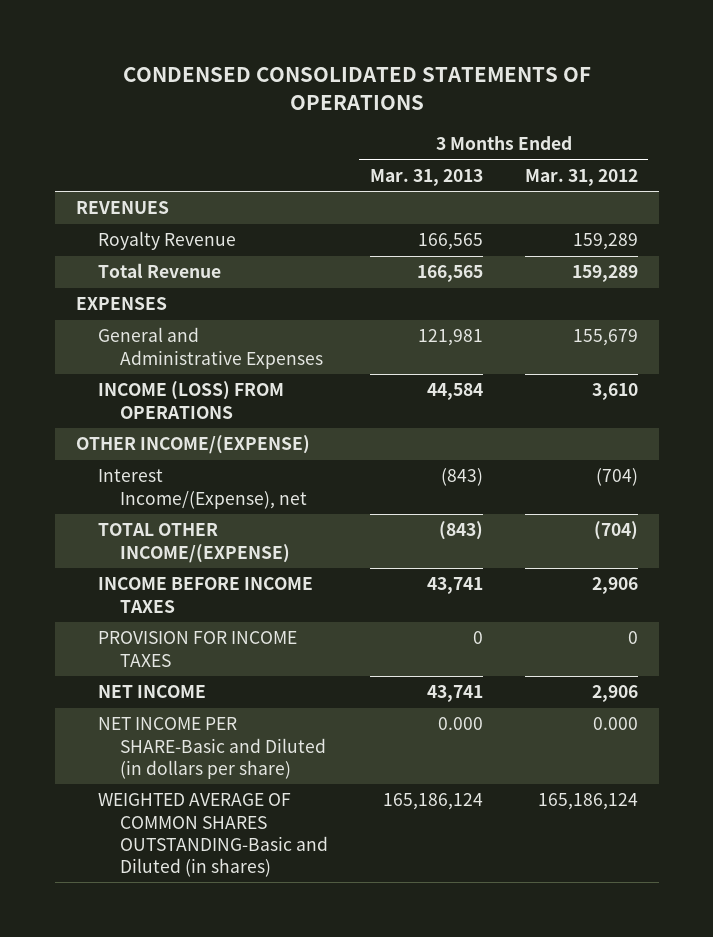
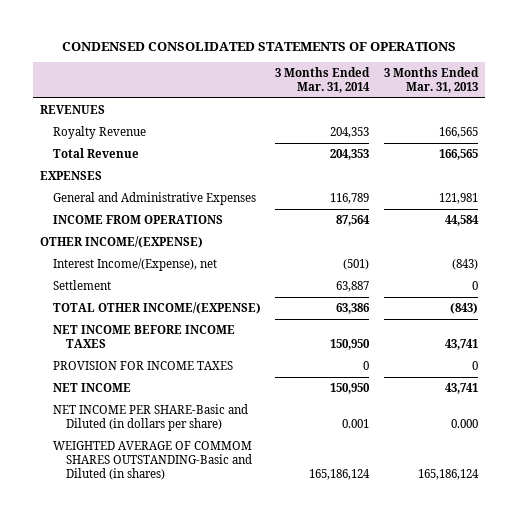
- | 3 Months Ended Mar. 31, 2013 | 3 Months Ended Mar. 31, 2012
+ | 3 Months Ended Mar. 31, 2014 | 3 Months Ended Mar. 31, 2013
- INCOME (LOSS) FROM OPERATIONS | 44,584 | 3,610
+ INCOME FROM OPERATIONS | 87,564 | 44,584
+ Settlement | 63,887 | 0
- INCOME BEFORE INCOME TAXES | 43,741 | 2,906
+ NET INCOME BEFORE INCOME TAXES | 150,950 | 43,741
- WEIGHTED AVERAGE OF COMMON SHARES OUTSTANDING-Basic and Diluted (in shares) | 165,186,124 | 165,186,124
+ WEIGHTED AVERAGE OF COMMOM SHARES OUTSTANDING-Basic and Diluted (in shares) | 165,186,124 | 165,186,124

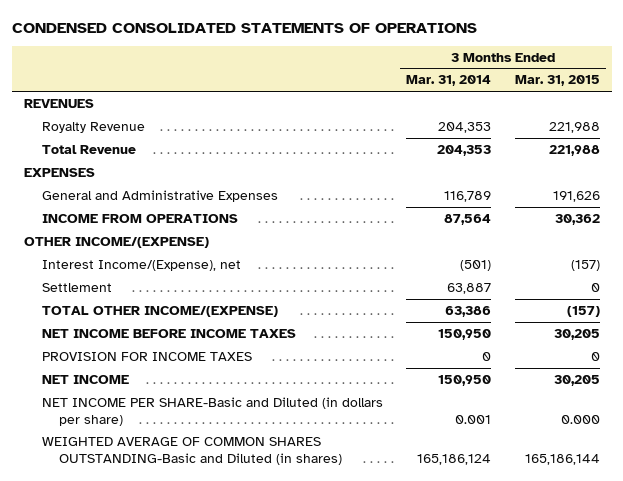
- | 3 Months Ended Mar. 31, 2014 | 3 Months Ended Mar. 31, 2013
+ | 3 Months Ended Mar. 31, 2014 | 3 Months Ended Mar. 31, 2015
- WEIGHTED AVERAGE OF COMMOM SHARES OUTSTANDING-Basic and Diluted (in shares) | 165,186,124 | 165,186,124
+ WEIGHTED AVERAGE OF COMMON SHARES OUTSTANDING-Basic and Diluted (in shares) | 165,186,124 | 165,186,144

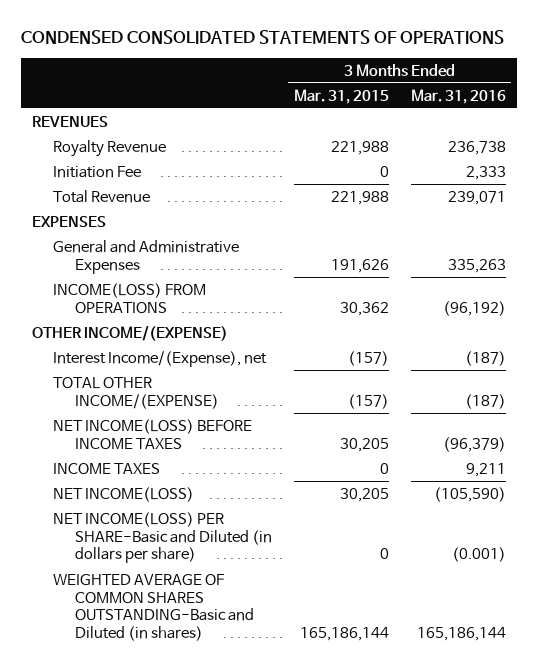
- | 3 Months Ended Mar. 31, 2014 | 3 Months Ended Mar. 31, 2015
+ | 3 Months Ended Mar. 31, 2015 | 3 Months Ended Mar. 31, 2016
+ Initiation Fee | 0 | 2,333
- INCOME FROM OPERATIONS | 87,564 | 30,362
+ INCOME(LOSS) FROM OPERATIONS | 30,362 | (96,192)
- Settlement | 63,887 | 0
- NET INCOME BEFORE INCOME TAXES | 150,950 | 30,205
- PROVISION FOR INCOME TAXES | 0 | 0
- NET INCOME | 150,950 | 30,205
- NET INCOME PER SHARE-Basic and Diluted (in dollars per share) | 0.001 | 0.000
+ NET INCOME(LOSS) BEFORE INCOME TAXES | 30,205 | (96,379)
+ INCOME TAXES | 0 | 9,211
+ NET INCOME(LOSS) | 30,205 | (105,590)
+ NET INCOME(LOSS) PER SHARE-Basic and Diluted (in dollars per share) | 0 | (0.001)

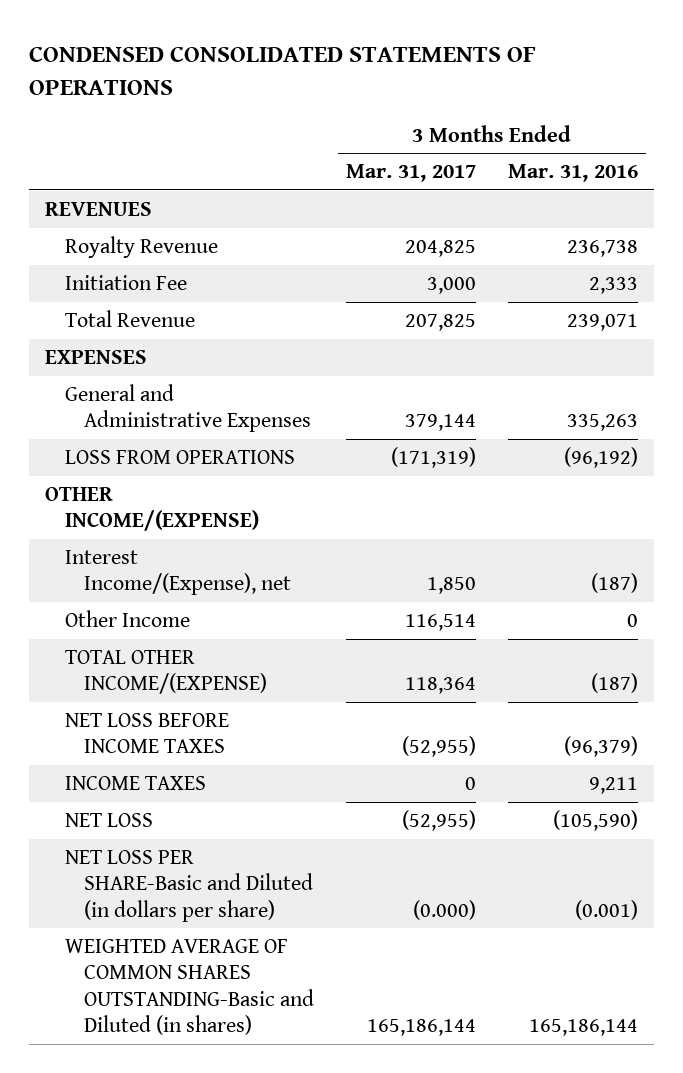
- | 3 Months Ended Mar. 31, 2015 | 3 Months Ended Mar. 31, 2016
+ | 3 Months Ended Mar. 31, 2017 | 3 Months Ended Mar. 31, 2016
- INCOME(LOSS) FROM OPERATIONS | 30,362 | (96,192)
+ LOSS FROM OPERATIONS | (171,319) | (96,192)
+ Other Income | 116,514 | 0
- NET INCOME(LOSS) BEFORE INCOME TAXES | 30,205 | (96,379)
+ NET LOSS BEFORE INCOME TAXES | (52,955) | (96,379)
- NET INCOME(LOSS) | 30,205 | (105,590)
- NET INCOME(LOSS) PER SHARE-Basic and Diluted (in dollars per share) | 0 | (0.001)
+ NET LOSS | (52,955) | (105,590)
+ NET LOSS PER SHARE-Basic and Diluted (in dollars per share) | (0.000) | (0.001)

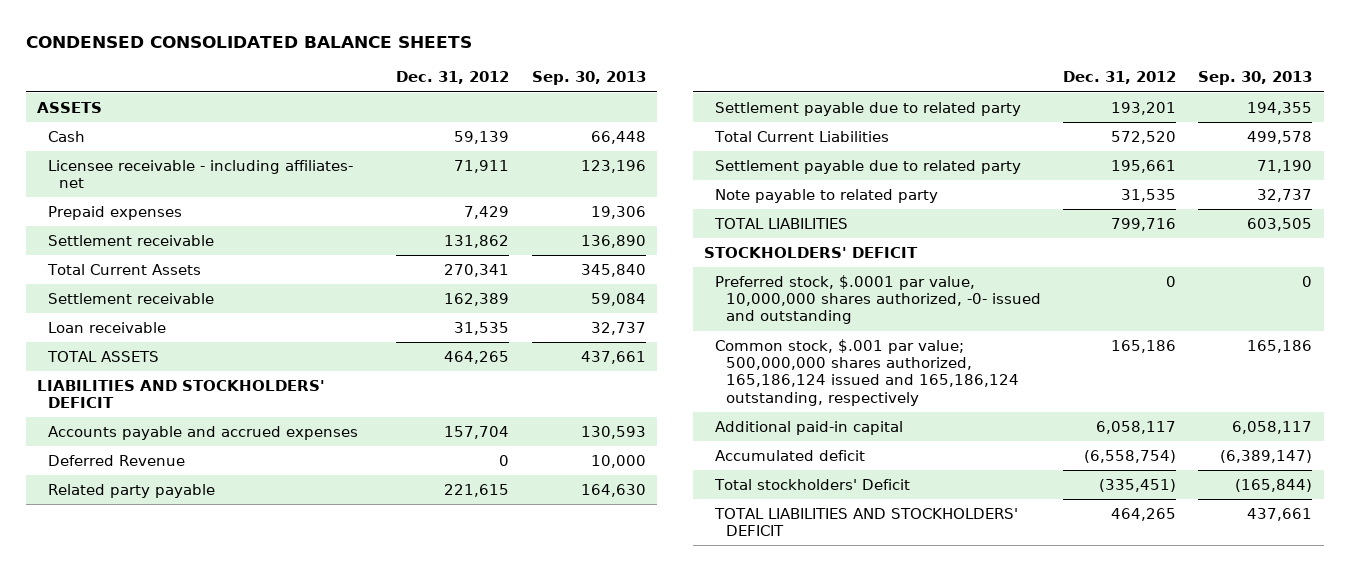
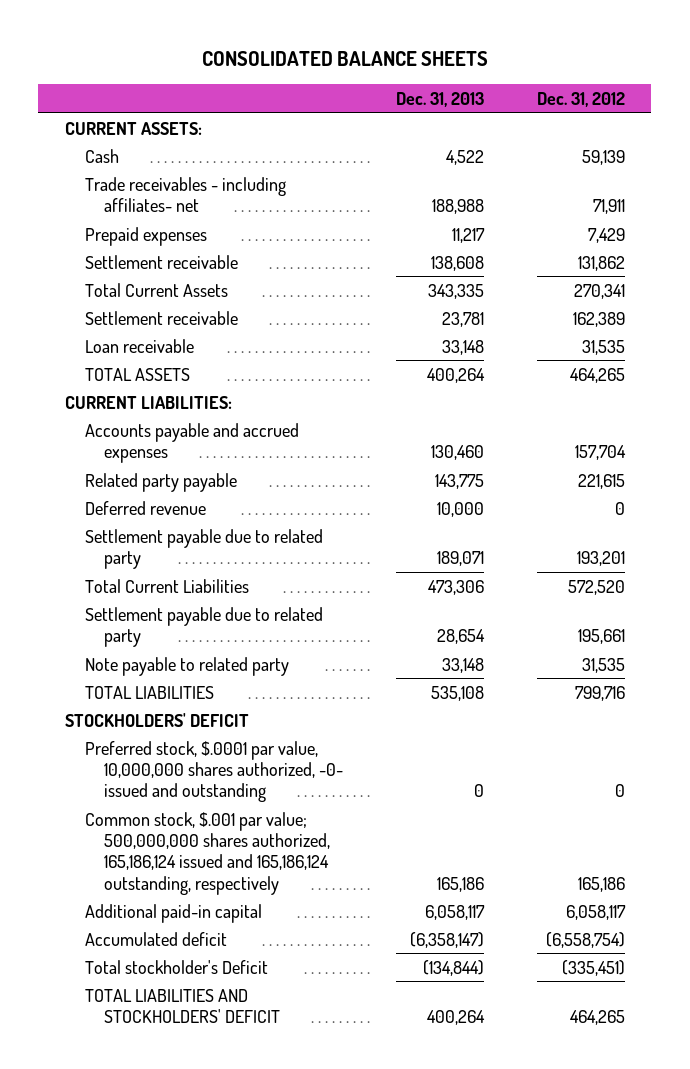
- CONDENSED CONSOLIDATED BALANCE SHEETS
+ CONSOLIDATED BALANCE SHEETS
- | Dec. 31, 2012 | Sep. 30, 2013
+ | Dec. 31, 2013 | Dec. 31, 2012
- ASSETS
+ CURRENT ASSETS:
- Licensee receivable - including affiliates- net | 71,911 | 123,196
+ Trade receivables - including affiliates- net | 188,988 | 71,911
- LIABILITIES AND STOCKHOLDERS' DEFICIT
+ CURRENT LIABILITIES:
- Deferred Revenue | 0 | 10,000
+ Deferred revenue | 10,000 | 0
- Total stockholders' Deficit | (335,451) | (165,844)
+ Total stockholder's Deficit | (134,844) | (335,451)

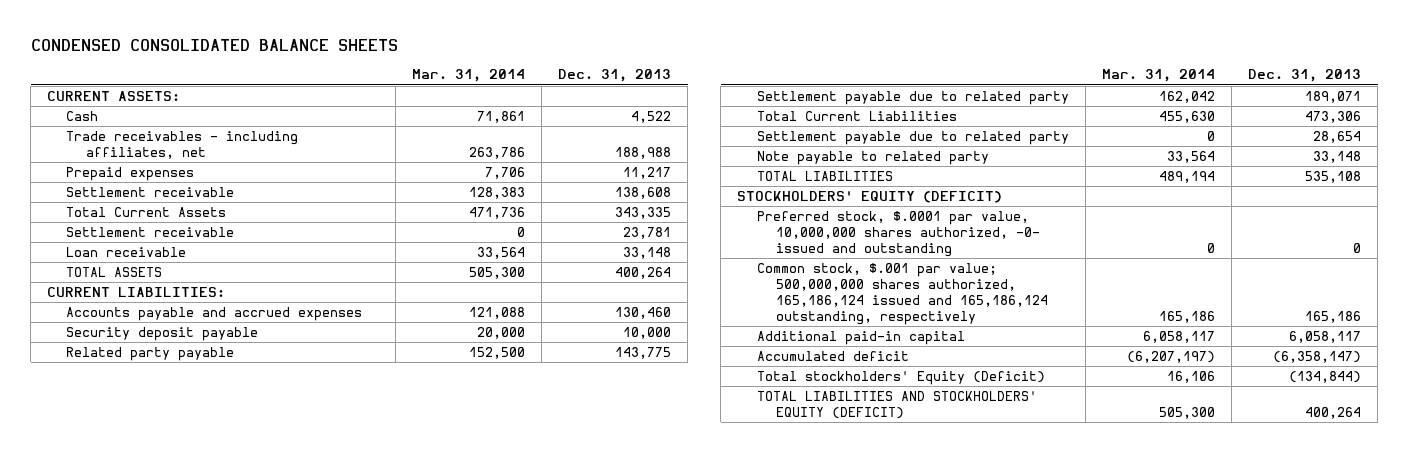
- CONSOLIDATED BALANCE SHEETS
+ CONDENSED CONSOLIDATED BALANCE SHEETS
- | Dec. 31, 2013 | Dec. 31, 2012
+ | Mar. 31, 2014 | Dec. 31, 2013
- Trade receivables - including affiliates- net | 188,988 | 71,911
+ Trade receivables - including affiliates, net | 263,786 | 188,988
+ Security deposit payable | 20,000 | 10,000
- Deferred revenue | 10,000 | 0
- STOCKHOLDERS' DEFICIT
+ STOCKHOLDERS' EQUITY (DEFICIT)
- Total stockholder's Deficit | (134,844) | (335,451)
- TOTAL LIABILITIES AND STOCKHOLDERS' DEFICIT | 400,264 | 464,265
+ Total stockholders' Equity (Deficit) | 16,106 | (134,844)
+ TOTAL LIABILITIES AND STOCKHOLDERS' EQUITY (DEFICIT) | 505,300 | 400,264

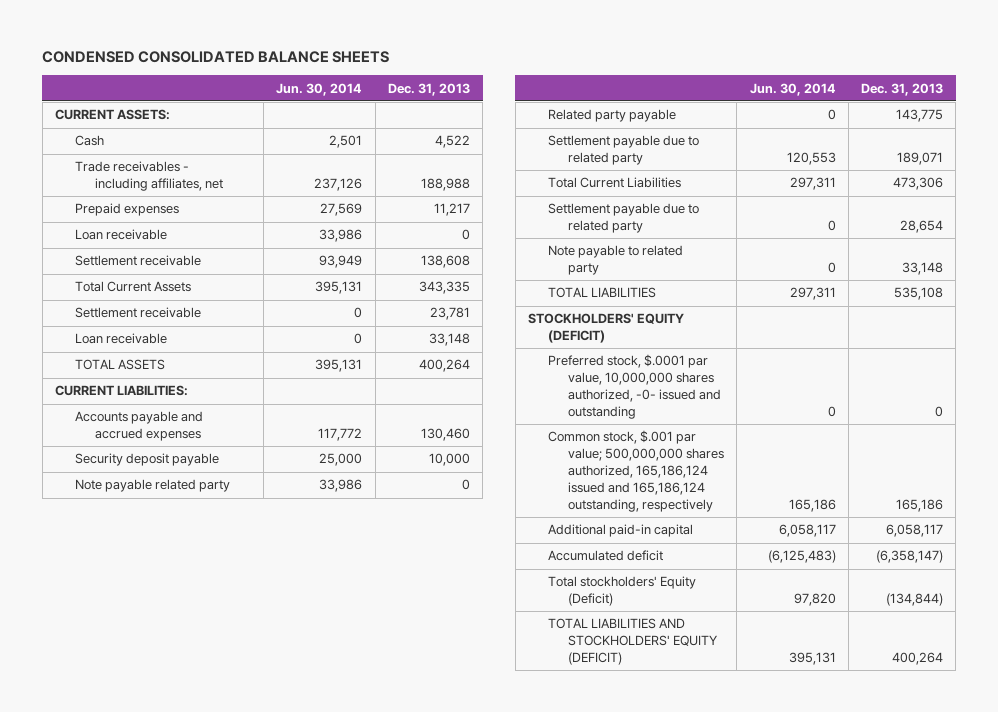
- | Mar. 31, 2014 | Dec. 31, 2013
+ | Jun. 30, 2014 | Dec. 31, 2013
+ Loan receivable | 33,986 | 0
+ Note payable related party | 33,986 | 0

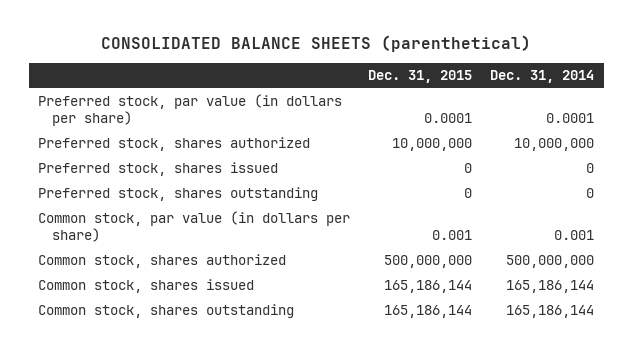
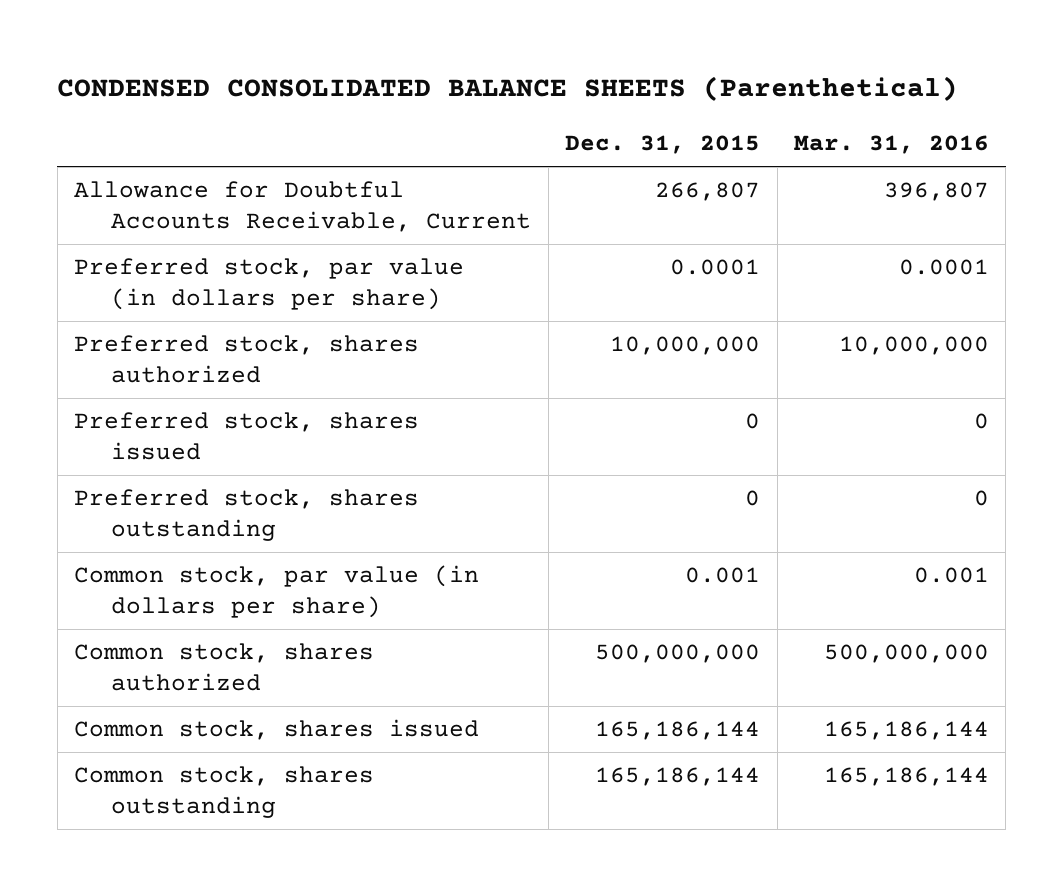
- CONSOLIDATED BALANCE SHEETS (parenthetical)
+ CONDENSED CONSOLIDATED BALANCE SHEETS (Parenthetical)
- | Dec. 31, 2015 | Dec. 31, 2014
+ | Dec. 31, 2015 | Mar. 31, 2016
+ Allowance for Doubtful Accounts Receivable, Current | 266,807 | 396,807

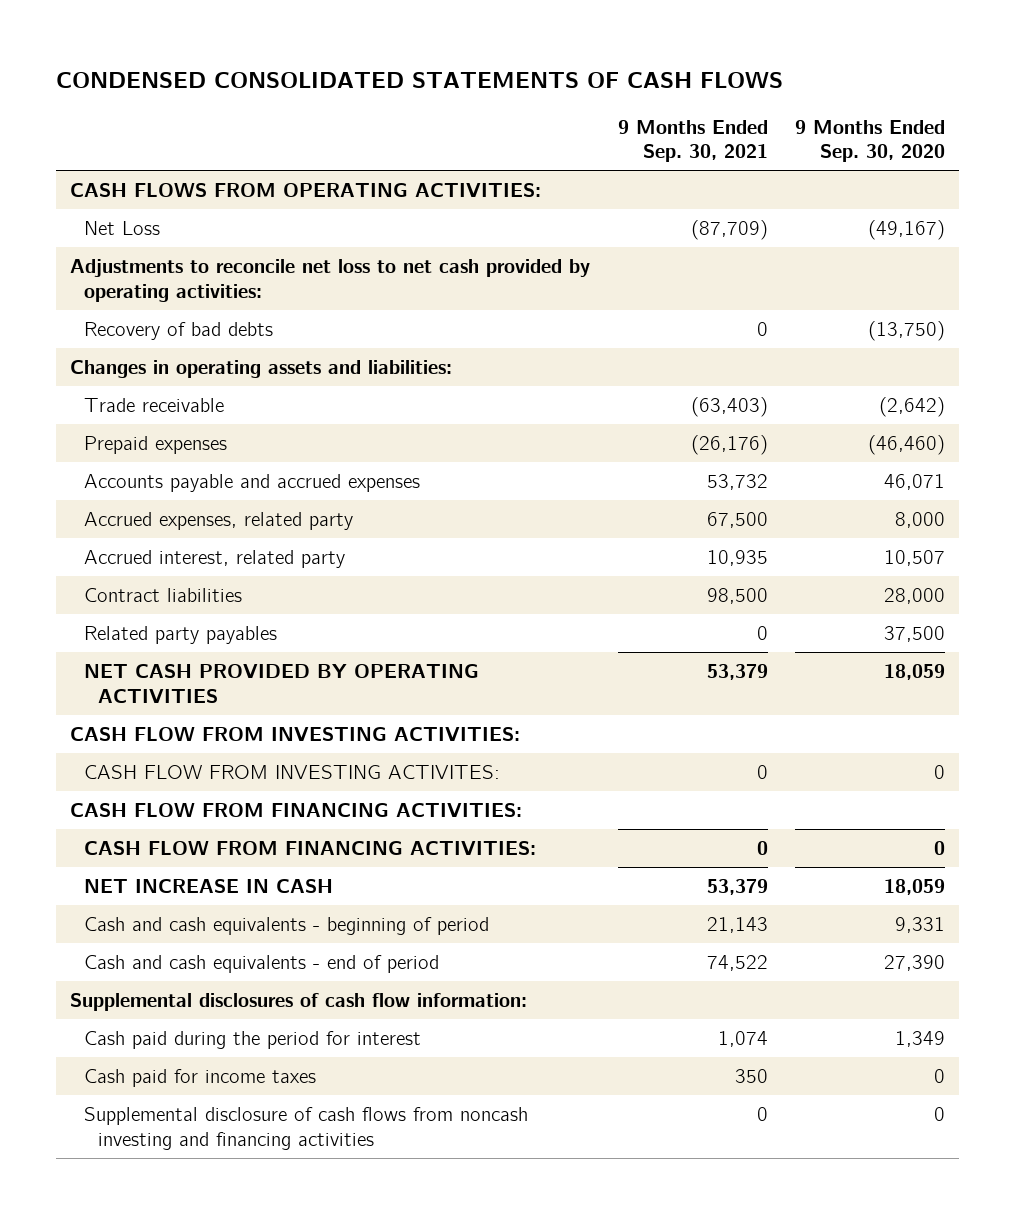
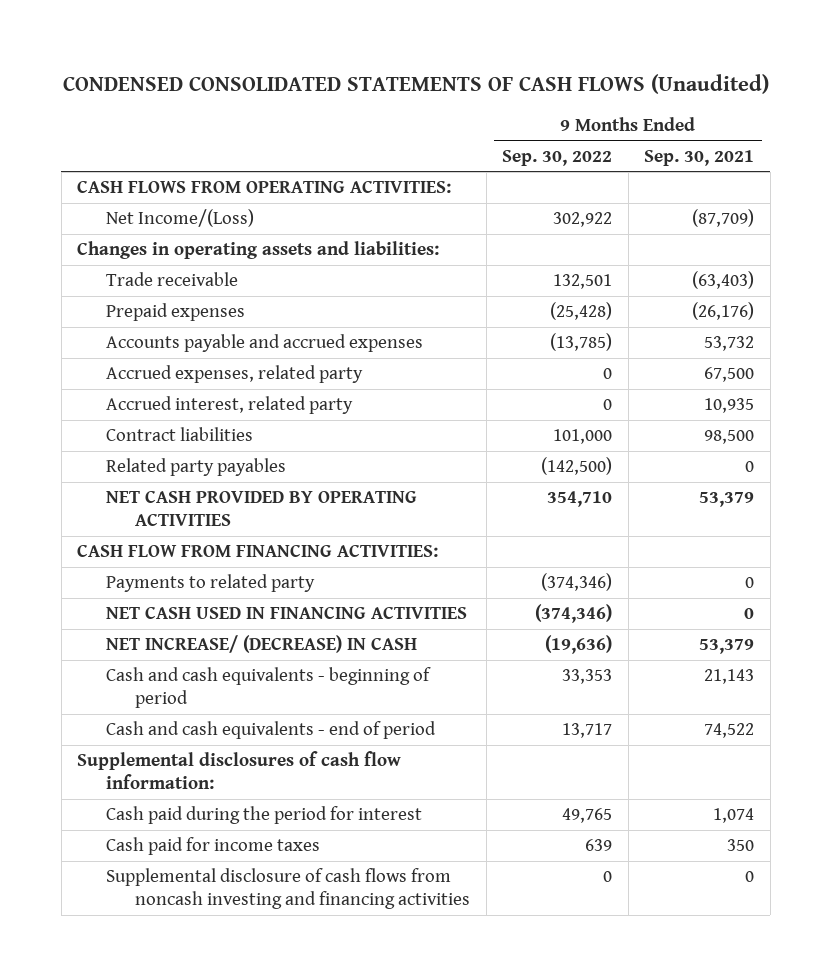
- CONDENSED CONSOLIDATED STATEMENTS OF CASH FLOWS
+ CONDENSED CONSOLIDATED STATEMENTS OF CASH FLOWS (Unaudited)
- | 9 Months Ended Sep. 30, 2021 | 9 Months Ended Sep. 30, 2020
+ | 9 Months Ended Sep. 30, 2022 | 9 Months Ended Sep. 30, 2021
- Net Loss | (87,709) | (49,167)
- Adjustments to reconcile net loss to net cash provided by operating activities:
- Recovery of bad debts | 0 | (13,750)
+ Net Income/(Loss) | 302,922 | (87,709)
- CASH FLOW FROM INVESTING ACTIVITIES:
- CASH FLOW FROM INVESTING ACTIVITES: | 0 | 0
- CASH FLOW FROM FINANCING ACTIVITIES: | 0 | 0
- NET INCREASE IN CASH | 53,379 | 18,059
+ Payments to related party | (374,346) | 0
+ NET CASH USED IN FINANCING ACTIVITIES | (374,346) | 0
+ NET INCREASE/ (DECREASE) IN CASH | (19,636) | 53,379

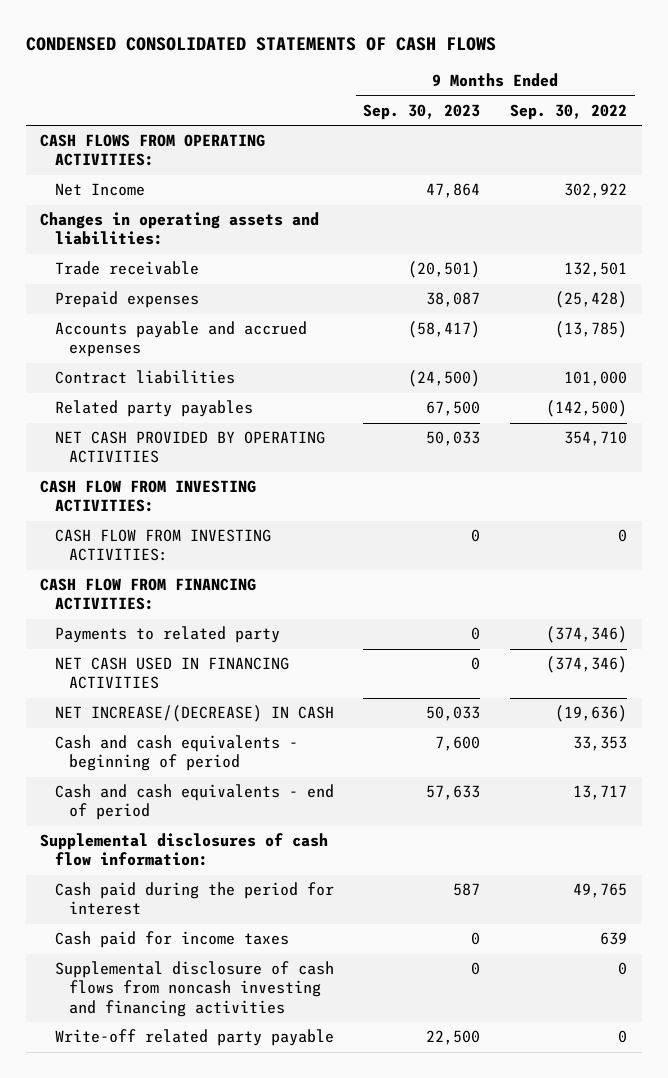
- CONDENSED CONSOLIDATED STATEMENTS OF CASH FLOWS (Unaudited)
+ CONDENSED CONSOLIDATED STATEMENTS OF CASH FLOWS
- | 9 Months Ended Sep. 30, 2022 | 9 Months Ended Sep. 30, 2021
+ | 9 Months Ended Sep. 30, 2023 | 9 Months Ended Sep. 30, 2022
- Net Income/(Loss) | 302,922 | (87,709)
+ Net Income | 47,864 | 302,922
- Accrued expenses, related party | 0 | 67,500
- Accrued interest, related party | 0 | 10,935
+ CASH FLOW FROM INVESTING ACTIVITIES:
+ CASH FLOW FROM INVESTING ACTIVITIES: | 0 | 0
- NET INCREASE/ (DECREASE) IN CASH | (19,636) | 53,379
+ NET INCREASE/(DECREASE) IN CASH | 50,033 | (19,636)
+ Write-off related party payable | 22,500 | 0

